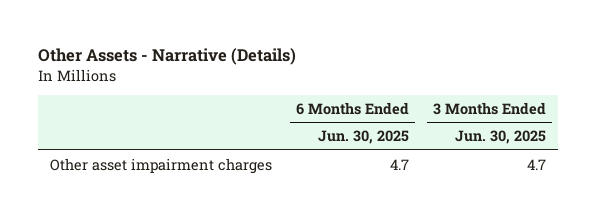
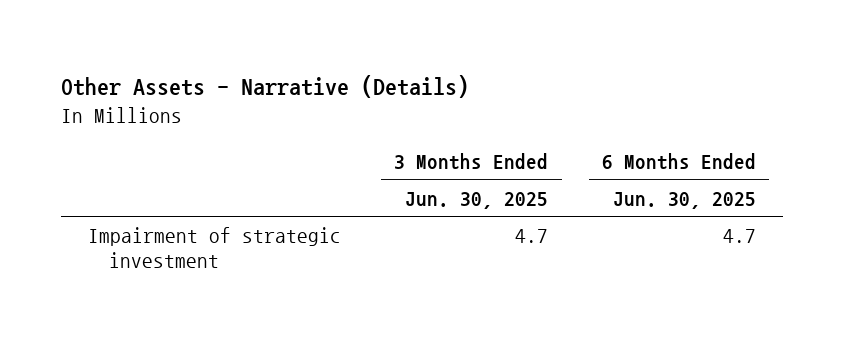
- | 6 Months Ended Jun. 30, 2025 | 3 Months Ended Jun. 30, 2025
+ | 3 Months Ended Jun. 30, 2025 | 6 Months Ended Jun. 30, 2025
- Other asset impairment charges | 4.7 | 4.7
+ Impairment of strategic investment | 4.7 | 4.7

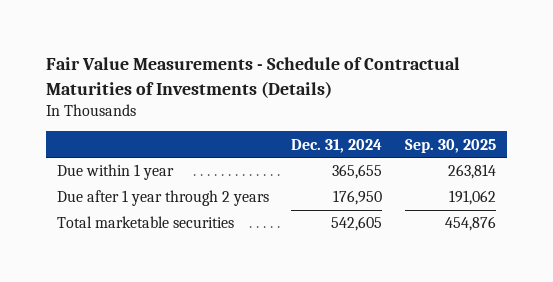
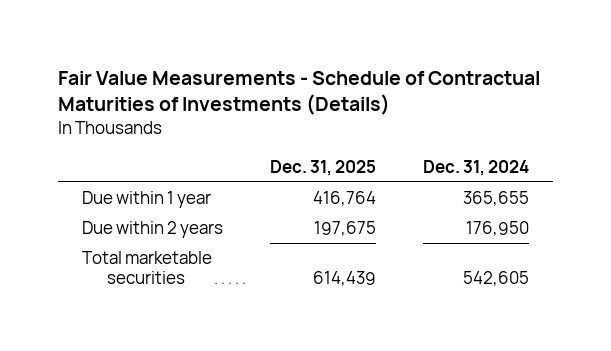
- | Dec. 31, 2024 | Sep. 30, 2025
+ | Dec. 31, 2025 | Dec. 31, 2024
- Due after 1 year through 2 years | 176,950 | 191,062
+ Due within 2 years | 197,675 | 176,950

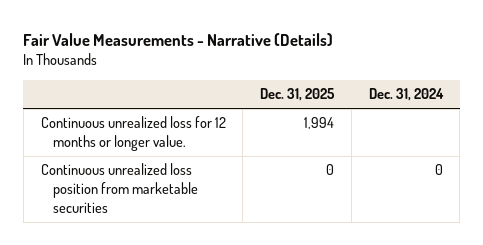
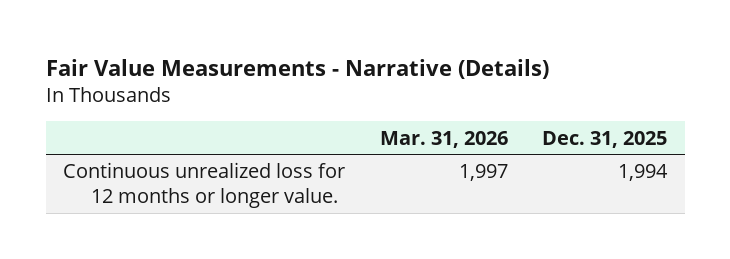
- | Dec. 31, 2025 | Dec. 31, 2024
+ | Mar. 31, 2026 | Dec. 31, 2025
- Continuous unrealized loss position from marketable securities | 0 | 0

